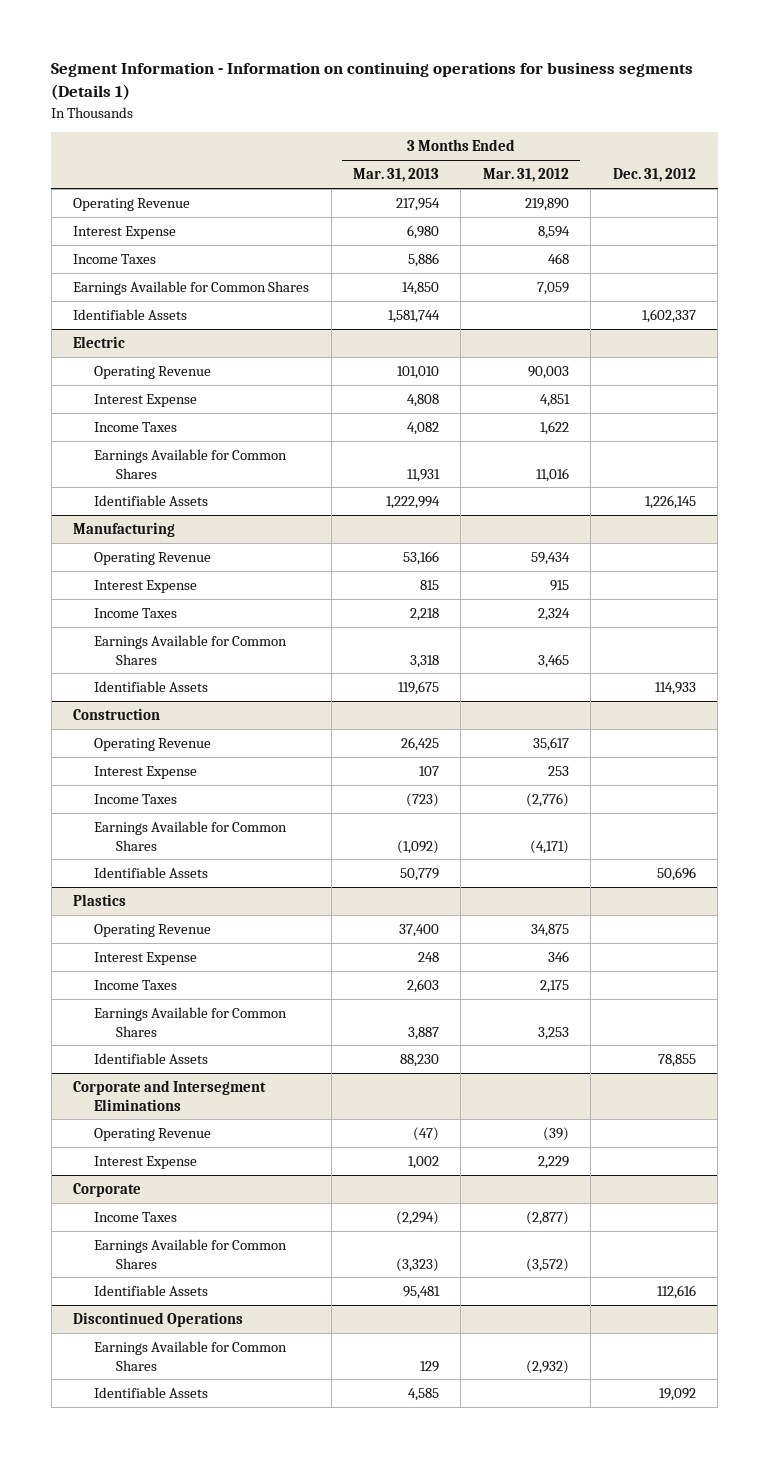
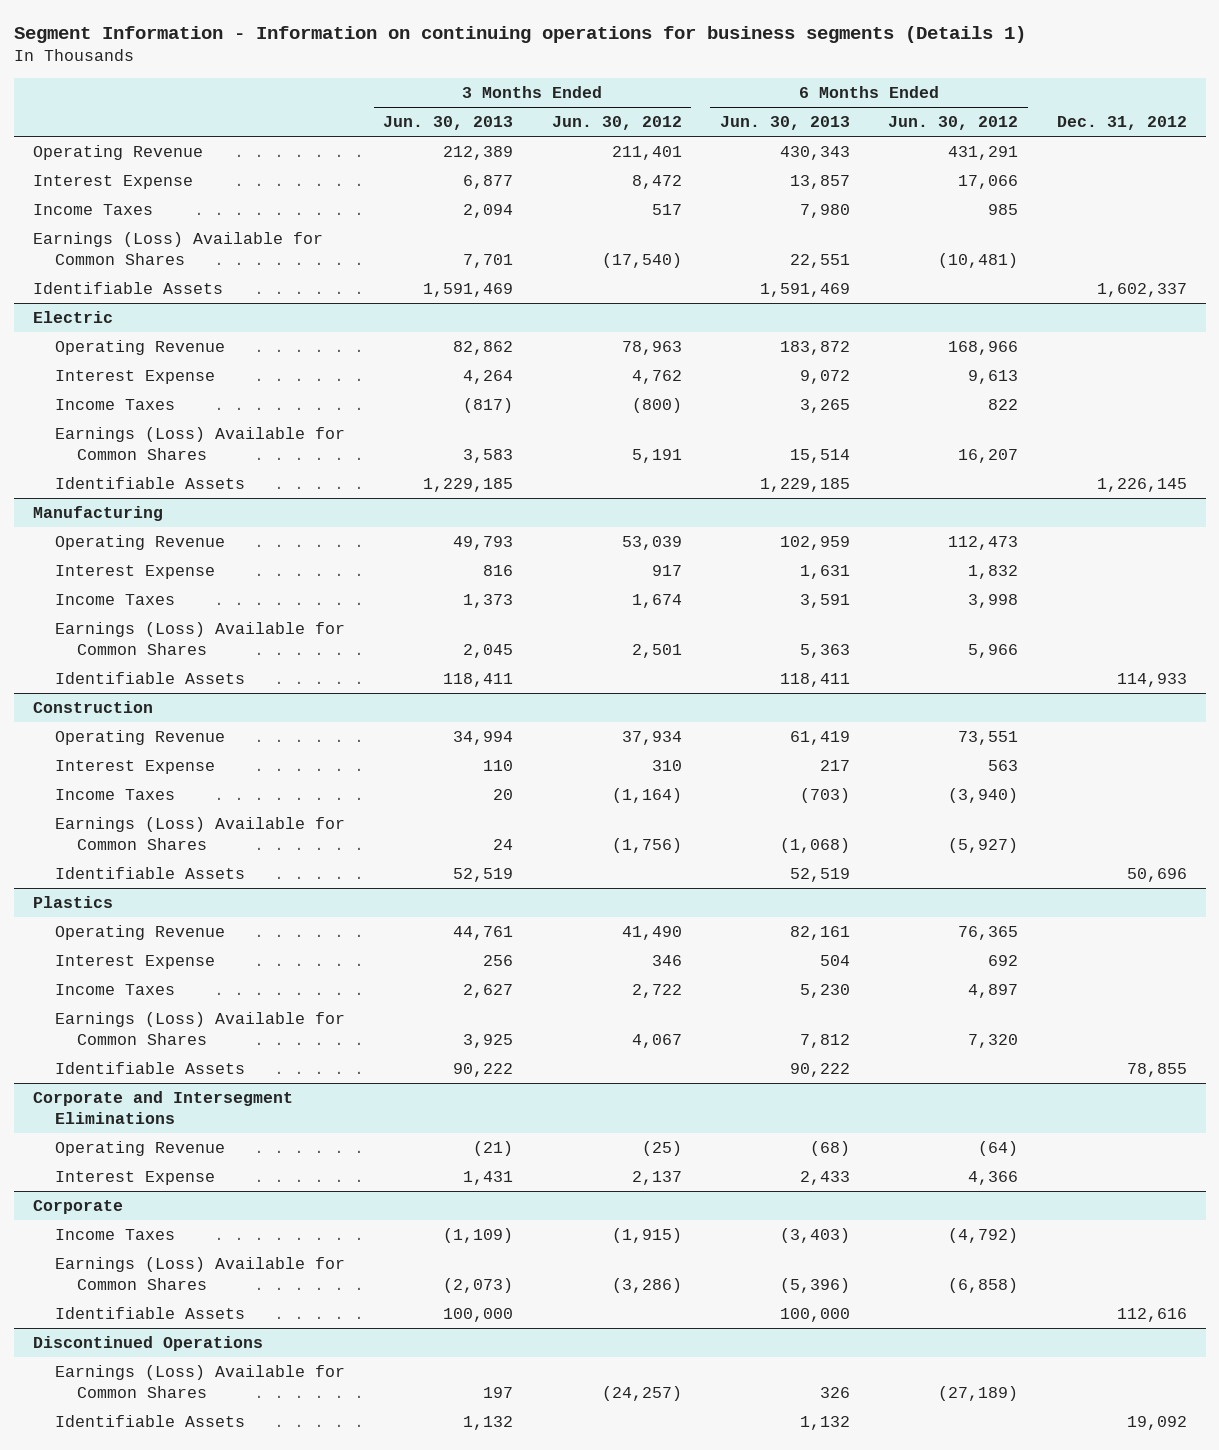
- | 3 Months Ended Mar. 31, 2013 | 3 Months Ended Mar. 31, 2012 | Dec. 31, 2012
+ | 3 Months Ended Jun. 30, 2013 | 3 Months Ended Jun. 30, 2012 | 6 Months Ended Jun. 30, 2013 | 6 Months Ended Jun. 30, 2012 | Dec. 31, 2012
- Earnings Available for Common Shares | 14,850 | 7,059 |
+ Earnings (Loss) Available for Common Shares | 7,701 | (17,540) | 22,551 | (10,481) |
@ Electric
- Earnings Available for Common Shares | 11,931 | 11,016 |
+ Earnings (Loss) Available for Common Shares | 3,583 | 5,191 | 15,514 | 16,207 |
@ Manufacturing
- Earnings Available for Common Shares | 3,318 | 3,465 |
+ Earnings (Loss) Available for Common Shares | 2,045 | 2,501 | 5,363 | 5,966 |
@ Construction
- Earnings Available for Common Shares | (1,092) | (4,171) |
+ Earnings (Loss) Available for Common Shares | 24 | (1,756) | (1,068) | (5,927) |
@ Plastics
- Earnings Available for Common Shares | 3,887 | 3,253 |
+ Earnings (Loss) Available for Common Shares | 3,925 | 4,067 | 7,812 | 7,320 |
@ Corporate
- Earnings Available for Common Shares | (3,323) | (3,572) |
+ Earnings (Loss) Available for Common Shares | (2,073) | (3,286) | (5,396) | (6,858) |
@ Discontinued Operations
- Earnings Available for Common Shares | 129 | (2,932) |
+ Earnings (Loss) Available for Common Shares | 197 | (24,257) | 326 | (27,189) |

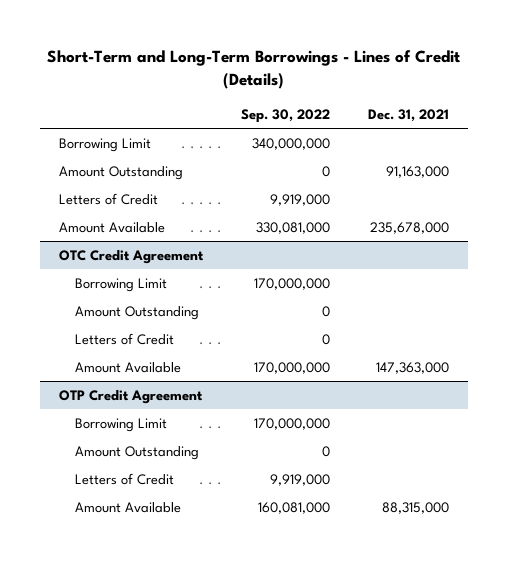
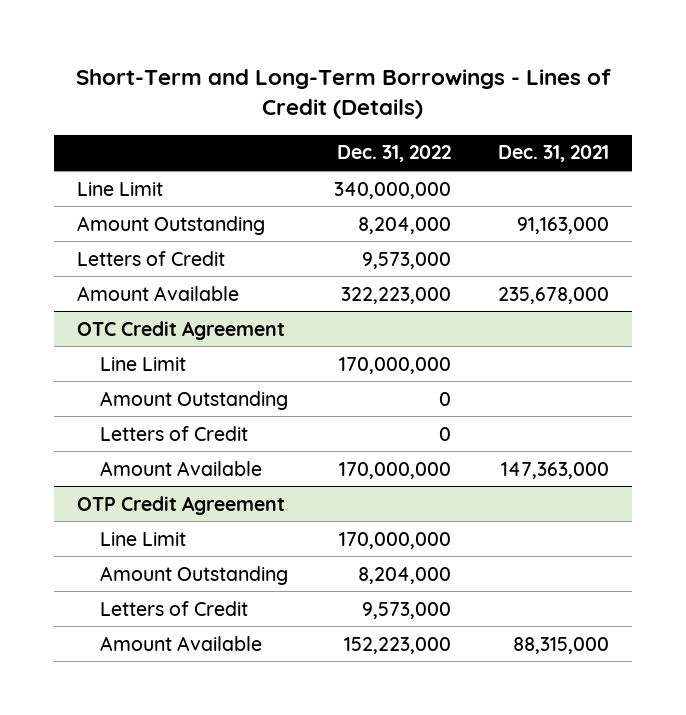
- | Sep. 30, 2022 | Dec. 31, 2021
+ | Dec. 31, 2022 | Dec. 31, 2021
- Borrowing Limit | 340,000,000 |
+ Line Limit | 340,000,000 |
@ OTC Credit Agreement
- Borrowing Limit | 170,000,000 |
+ Line Limit | 170,000,000 |
@ OTP Credit Agreement
- Borrowing Limit | 170,000,000 |
+ Line Limit | 170,000,000 |

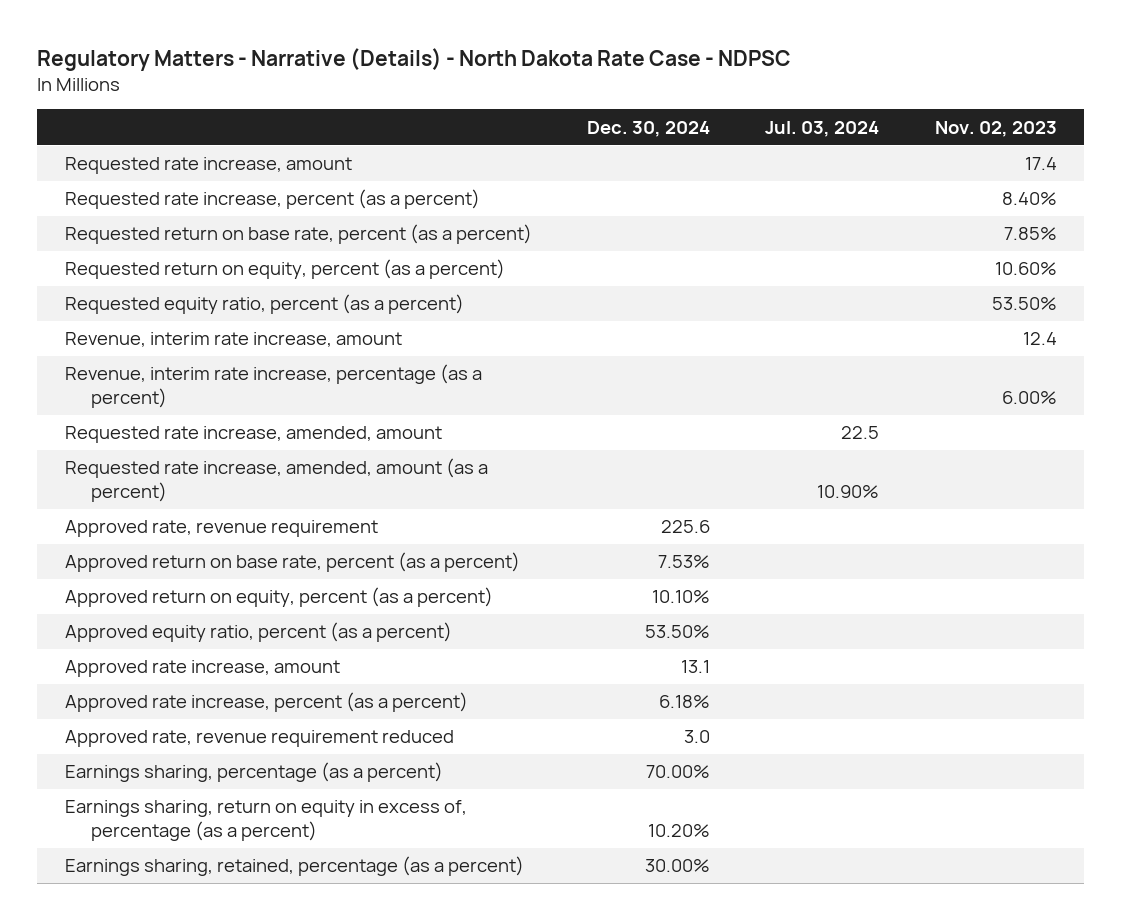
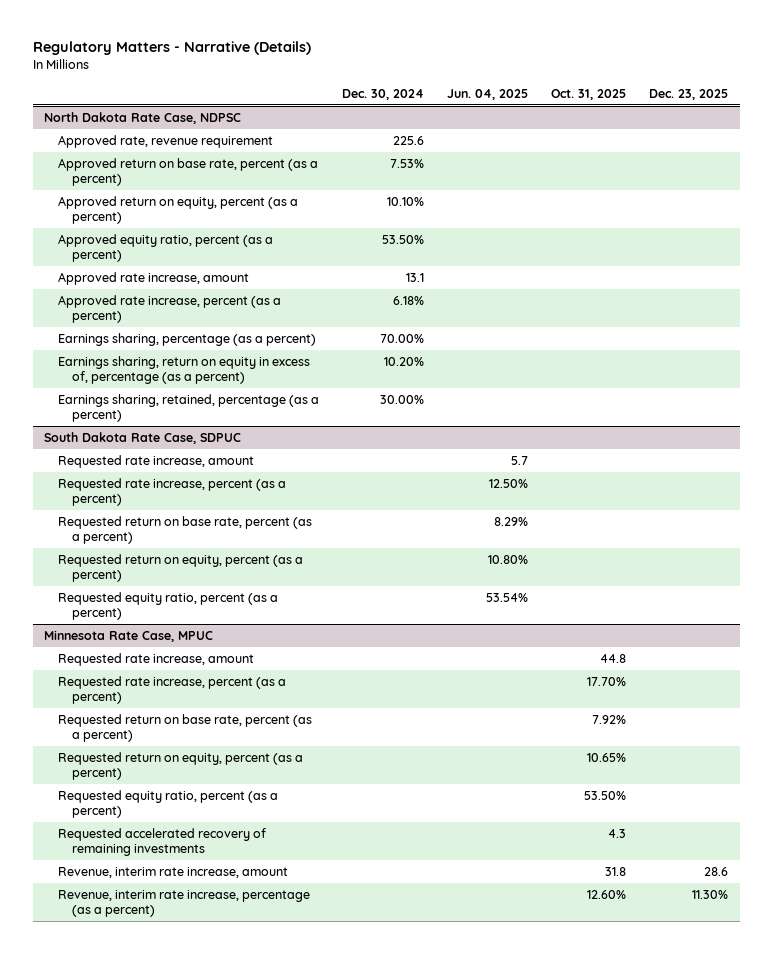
- Regulatory Matters - Narrative (Details) - North Dakota Rate Case - NDPSC
+ Regulatory Matters - Narrative (Details)
- | Dec. 30, 2024 | Jul. 03, 2024 | Nov. 02, 2023
+ | Dec. 30, 2024 | Jun. 04, 2025 | Oct. 31, 2025 | Dec. 23, 2025
- Requested rate increase, amount | | | 17.4
- Requested rate increase, percent (as a percent) | | | 8.40%
- Requested return on base rate, percent (as a percent) | | | 7.85%
- Requested return on equity, percent (as a percent) | | | 10.60%
- Requested equity ratio, percent (as a percent) | | | 53.50%
- Revenue, interim rate increase, amount | | | 12.4
- Revenue, interim rate increase, percentage (as a percent) | | | 6.00%
- Requested rate increase, amended, amount | | 22.5 |
- Requested rate increase, amended, amount (as a percent) | | 10.90% |
+ North Dakota Rate Case, NDPSC
- Approved rate, revenue requirement reduced | 3.0 | |
+ South Dakota Rate Case, SDPUC
+ Requested rate increase, amount | | 5.7 | |
+ Requested rate increase, percent (as a percent) | | 12.50% | |
+ Requested return on base rate, percent (as a percent) | | 8.29% | |
+ Requested return on equity, percent (as a percent) | | 10.80% | |
+ Requested equity ratio, percent (as a percent) | | 53.54% | |
+ Minnesota Rate Case, MPUC
+ Requested rate increase, amount | | | 44.8 |
+ Requested rate increase, percent (as a percent) | | | 17.70% |
+ Requested return on base rate, percent (as a percent) | | | 7.92% |
+ Requested return on equity, percent (as a percent) | | | 10.65% |
+ Requested equity ratio, percent (as a percent) | | | 53.50% |
+ Requested accelerated recovery of remaining investments | | | 4.3 |
+ Revenue, interim rate increase, amount | | | 31.8 | 28.6
+ Revenue, interim rate increase, percentage (as a percent) | | | 12.60% | 11.30%

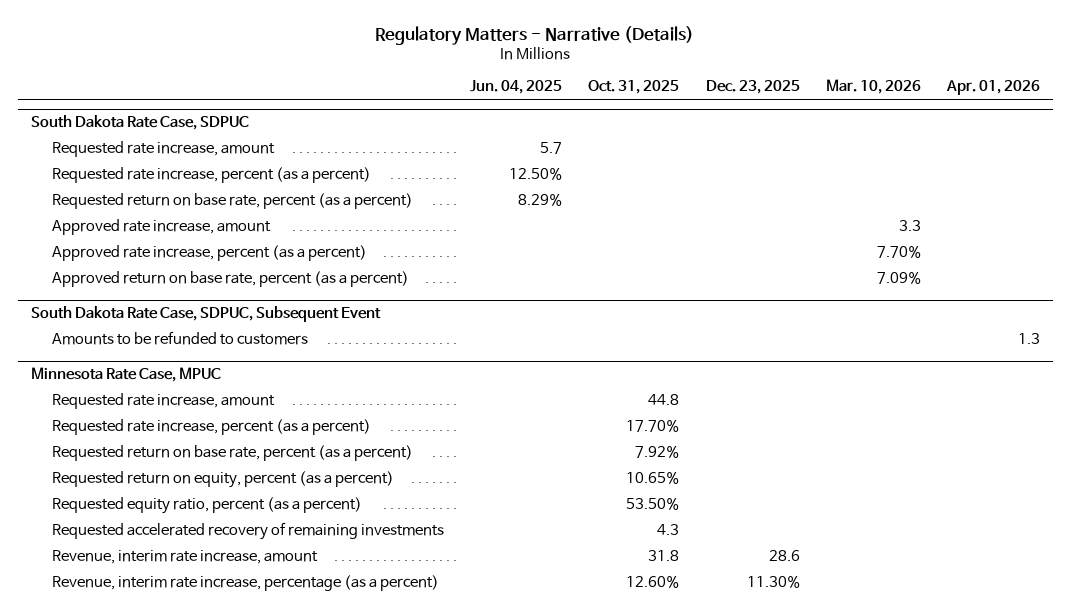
- | Dec. 30, 2024 | Jun. 04, 2025 | Oct. 31, 2025 | Dec. 23, 2025
+ | Jun. 04, 2025 | Oct. 31, 2025 | Dec. 23, 2025 | Mar. 10, 2026 | Apr. 01, 2026
- North Dakota Rate Case, NDPSC
- Approved rate, revenue requirement | 225.6 | | |
- Approved return on base rate, percent (as a percent) | 7.53% | | |
- Approved return on equity, percent (as a percent) | 10.10% | | |
- Approved equity ratio, percent (as a percent) | 53.50% | | |
- Approved rate increase, amount | 13.1 | | |
- Approved rate increase, percent (as a percent) | 6.18% | | |
- Earnings sharing, percentage (as a percent) | 70.00% | | |
- Earnings sharing, return on equity in excess of, percentage (as a percent) | 10.20% | | |
- Earnings sharing, retained, percentage (as a percent) | 30.00% | | |
@ South Dakota Rate Case, SDPUC
- Requested return on equity, percent (as a percent) | | 10.80% | |
- Requested equity ratio, percent (as a percent) | | 53.54% | |
+ Approved rate increase, amount | | | | 3.3 |
+ Approved rate increase, percent (as a percent) | | | | 7.70% |
+ Approved return on base rate, percent (as a percent) | | | | 7.09% |
+ South Dakota Rate Case, SDPUC, Subsequent Event
+ Amounts to be refunded to customers | | | | | 1.3

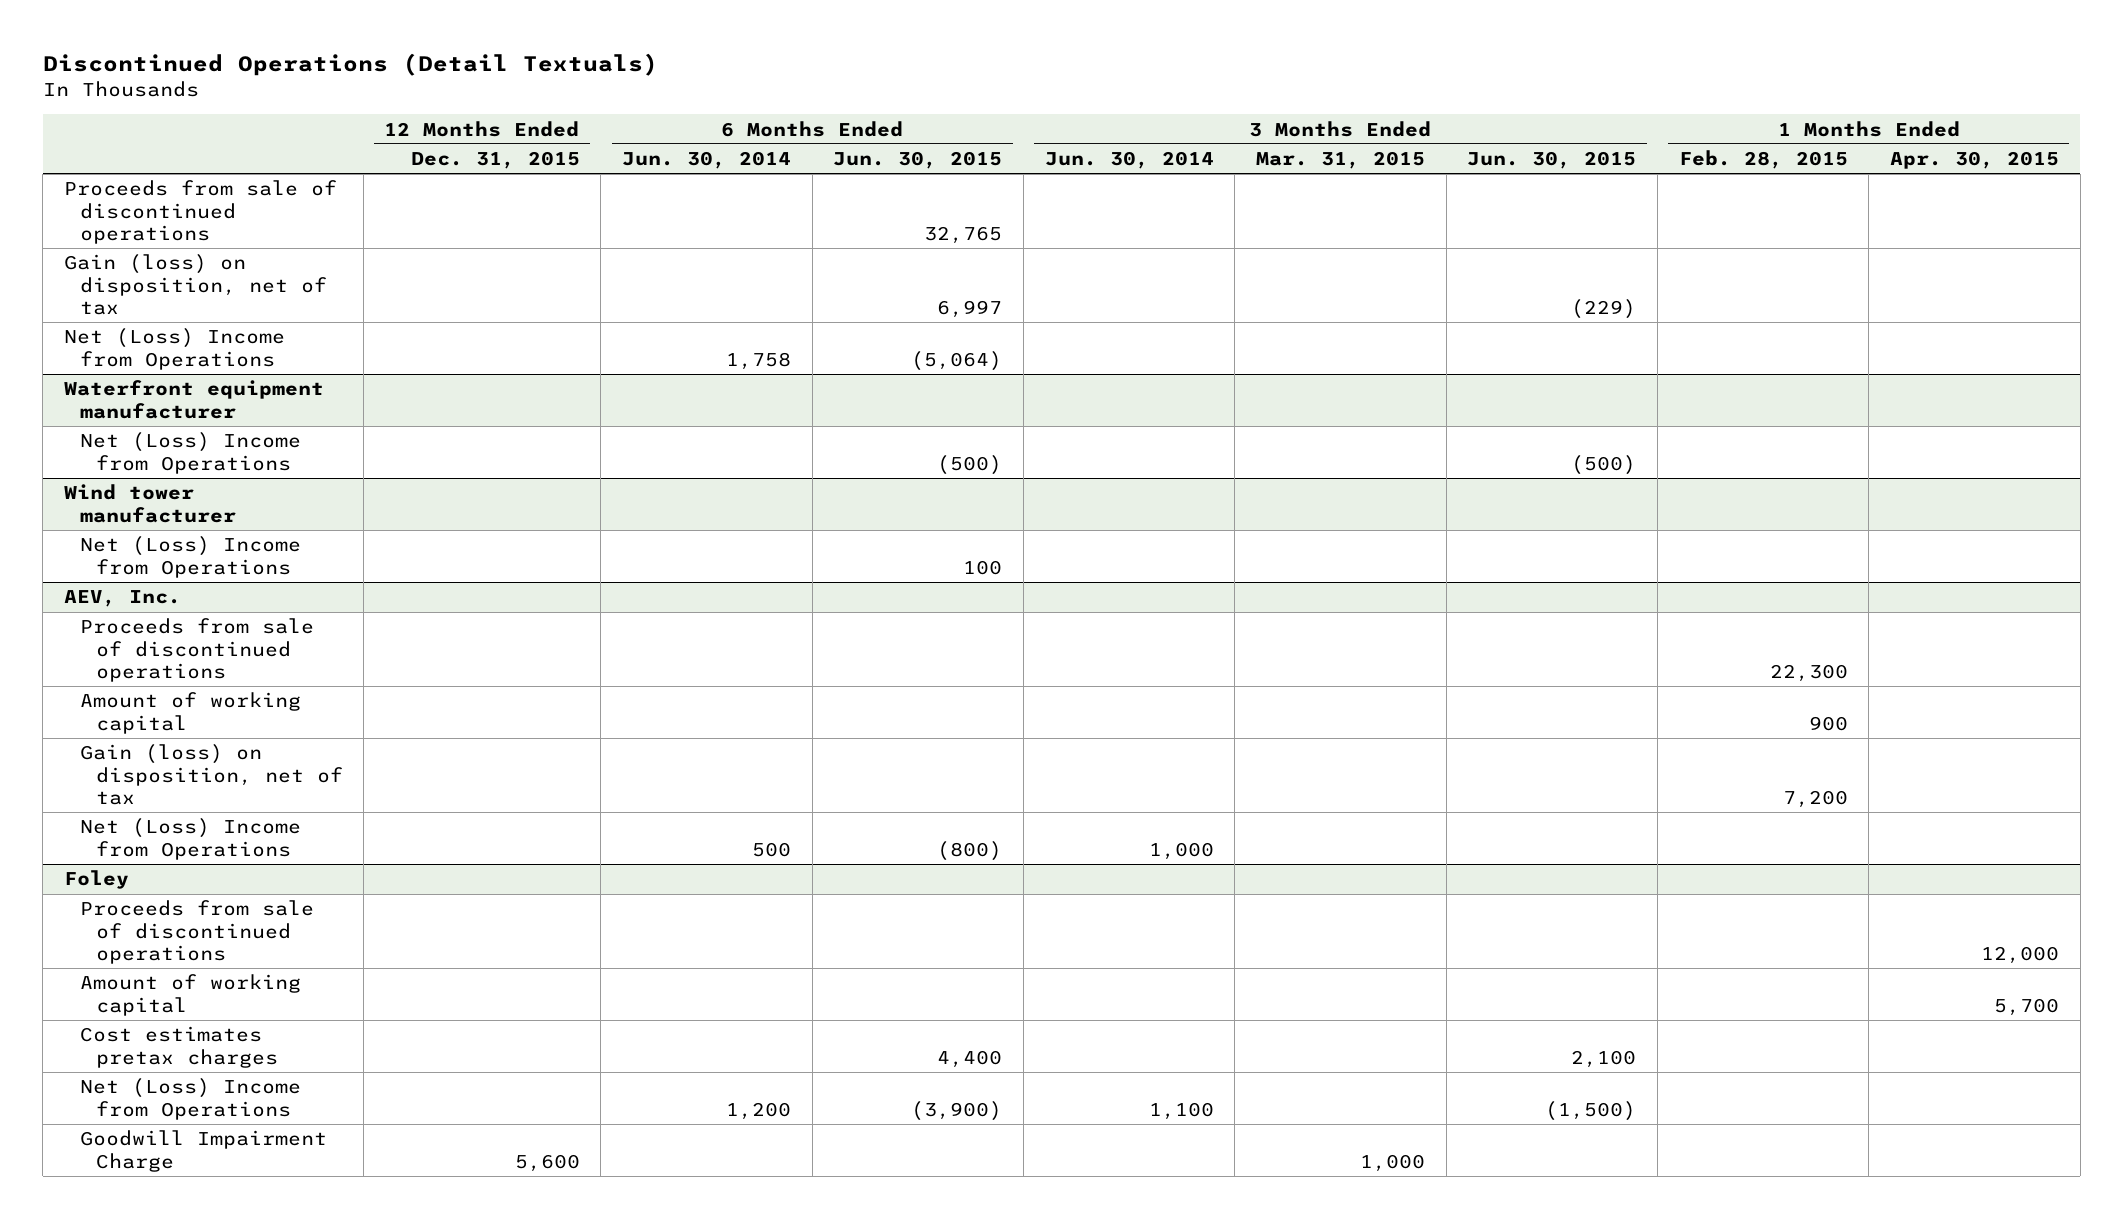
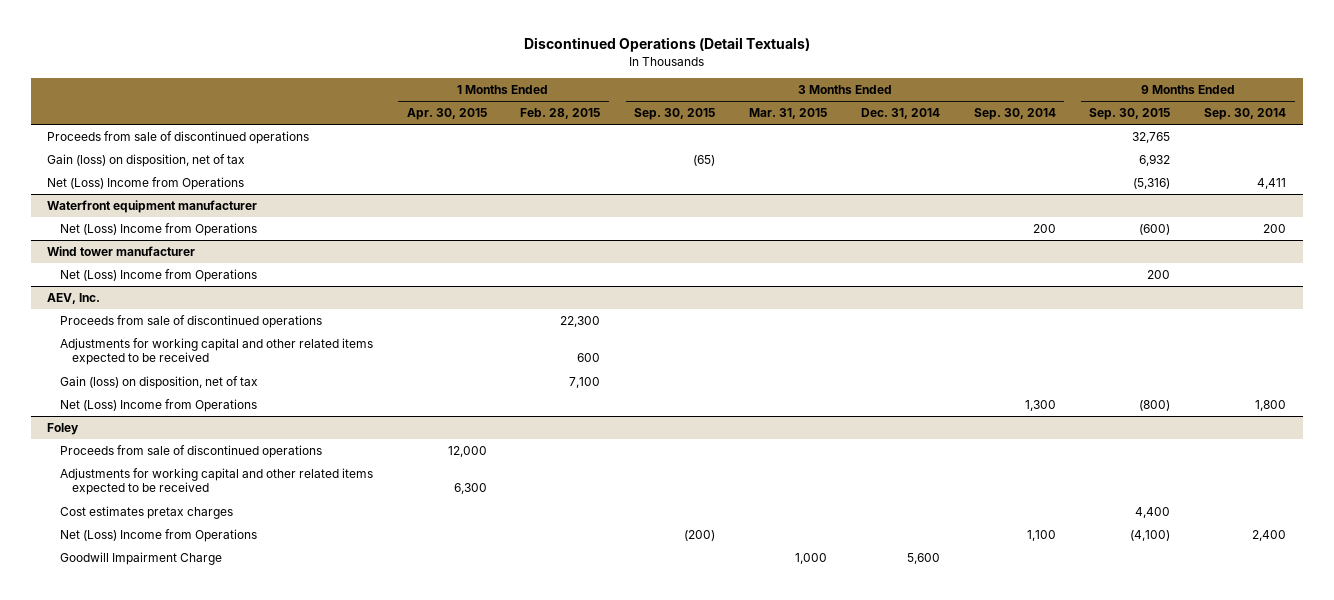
- | 12 Months Ended Dec. 31, 2015 | 6 Months Ended Jun. 30, 2014 | 6 Months Ended Jun. 30, 2015 | 3 Months Ended Jun. 30, 2014 | 3 Months Ended Mar. 31, 2015 | 3 Months Ended Jun. 30, 2015 | 1 Months Ended Feb. 28, 2015 | 1 Months Ended Apr. 30, 2015
+ | 1 Months Ended Apr. 30, 2015 | 1 Months Ended Feb. 28, 2015 | 3 Months Ended Sep. 30, 2015 | 3 Months Ended Mar. 31, 2015 | 3 Months Ended Dec. 31, 2014 | 3 Months Ended Sep. 30, 2014 | 9 Months Ended Sep. 30, 2015 | 9 Months Ended Sep. 30, 2014
@ AEV, Inc.
- Amount of working capital | | | | | | | 900 |
- Gain (loss) on disposition, net of tax | | | | | | | 7,200 |
+ Adjustments for working capital and other related items expected to be received | | 600 | | | | | |
+ Gain (loss) on disposition, net of tax | | 7,100 | | | | | |
@ Foley
- Amount of working capital | | | | | | | | 5,700
+ Adjustments for working capital and other related items expected to be received | 6,300 | | | | | | |

